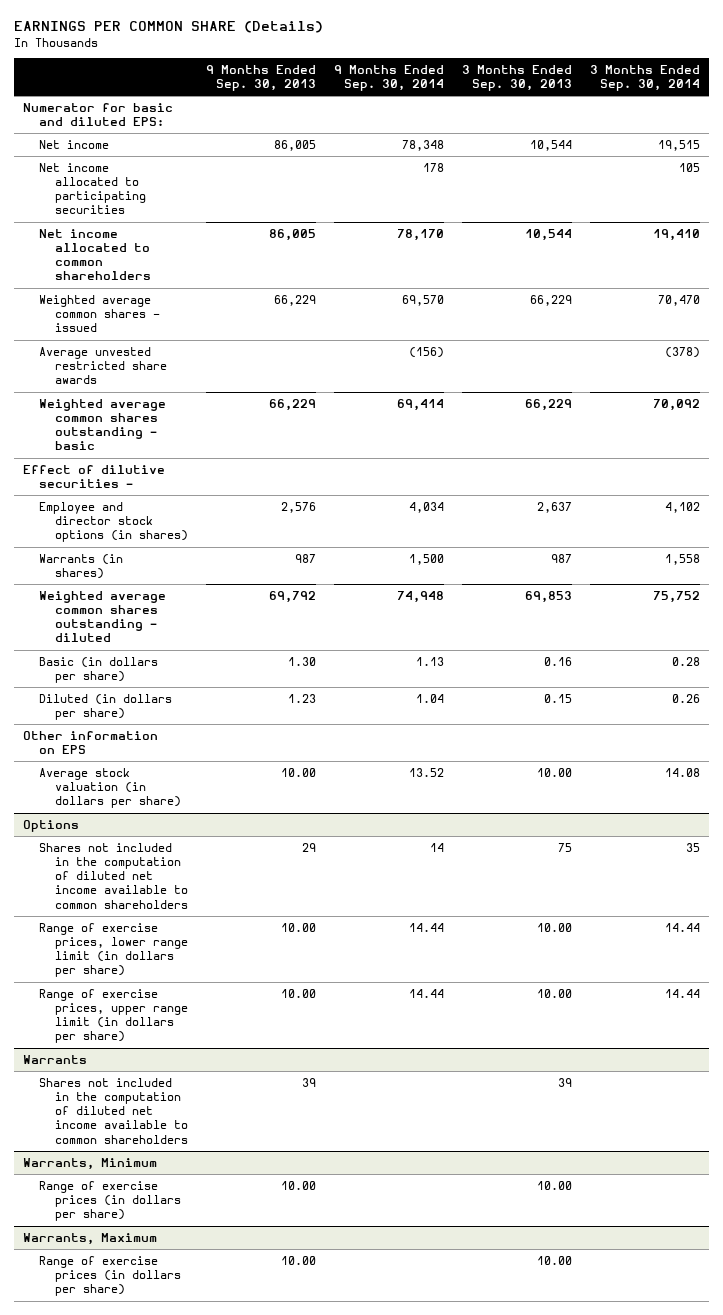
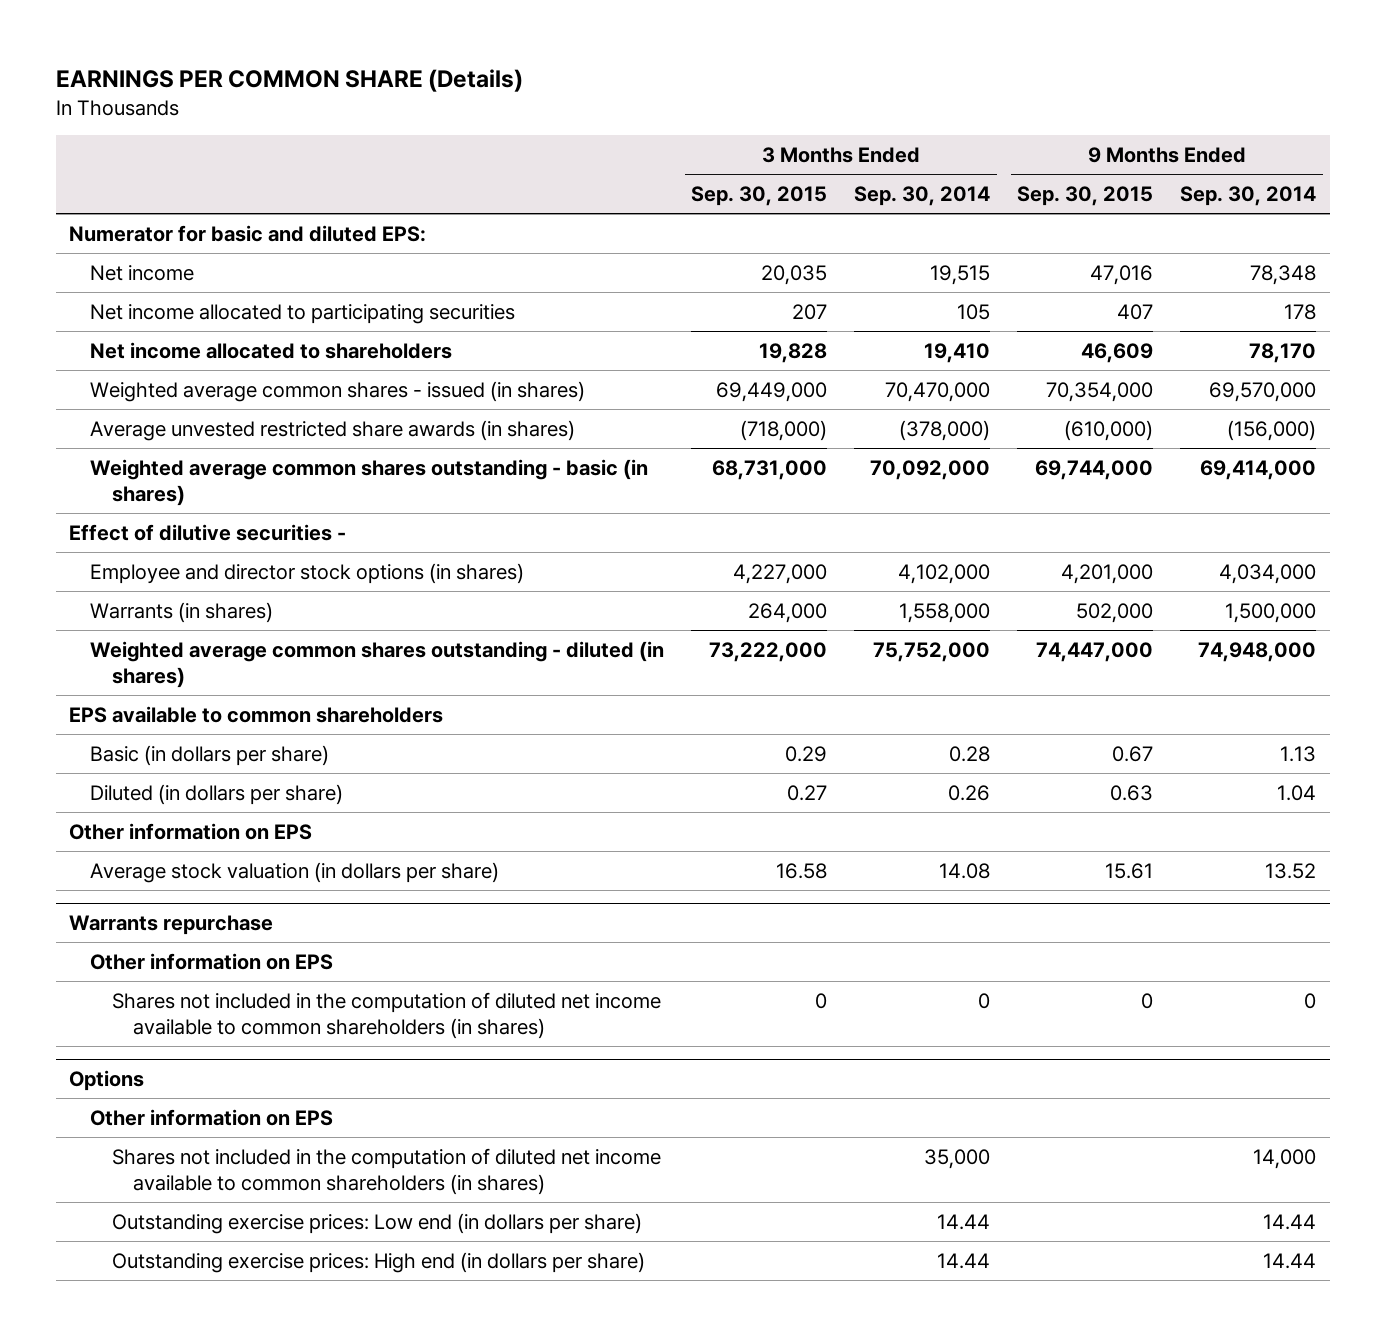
- | 9 Months Ended Sep. 30, 2013 | 9 Months Ended Sep. 30, 2014 | 3 Months Ended Sep. 30, 2013 | 3 Months Ended Sep. 30, 2014
+ | 3 Months Ended Sep. 30, 2015 | 3 Months Ended Sep. 30, 2014 | 9 Months Ended Sep. 30, 2015 | 9 Months Ended Sep. 30, 2014
- Net income allocated to common shareholders | 86,005 | 78,170 | 10,544 | 19,410
- Weighted average common shares - issued | 66,229 | 69,570 | 66,229 | 70,470
- Average unvested restricted share awards | | (156) | | (378)
- Weighted average common shares outstanding - basic | 66,229 | 69,414 | 66,229 | 70,092
+ Net income allocated to shareholders | 19,828 | 19,410 | 46,609 | 78,170
+ Weighted average common shares - issued (in shares) | 69,449,000 | 70,470,000 | 70,354,000 | 69,570,000
+ Average unvested restricted share awards (in shares) | (718,000) | (378,000) | (610,000) | (156,000)
+ Weighted average common shares outstanding - basic (in shares) | 68,731,000 | 70,092,000 | 69,744,000 | 69,414,000
- Employee and director stock options (in shares) | 2,576 | 4,034 | 2,637 | 4,102
- Warrants (in shares) | 987 | 1,500 | 987 | 1,558
- Weighted average common shares outstanding - diluted | 69,792 | 74,948 | 69,853 | 75,752
+ Employee and director stock options (in shares) | 4,227,000 | 4,102,000 | 4,201,000 | 4,034,000
+ Warrants (in shares) | 264,000 | 1,558,000 | 502,000 | 1,500,000
+ Weighted average common shares outstanding - diluted (in shares) | 73,222,000 | 75,752,000 | 74,447,000 | 74,948,000
+ EPS available to common shareholders
+ Warrants repurchase
+ Other information on EPS
+ Shares not included in the computation of diluted net income available to common shareholders (in shares) | 0 | 0 | 0 | 0
@ Options
- Shares not included in the computation of diluted net income available to common shareholders | 29 | 14 | 75 | 35
- Range of exercise prices, lower range limit (in dollars per share) | 10.00 | 14.44 | 10.00 | 14.44
- Range of exercise prices, upper range limit (in dollars per share) | 10.00 | 14.44 | 10.00 | 14.44
- Warrants
- Shares not included in the computation of diluted net income available to common shareholders | 39 | | 39 |
- Warrants, Minimum
- Range of exercise prices (in dollars per share) | 10.00 | | 10.00 |
- Warrants, Maximum
- Range of exercise prices (in dollars per share) | 10.00 | | 10.00 |
@ Options
+ Other information on EPS
+ Shares not included in the computation of diluted net income available to common shareholders (in shares) | | 35,000 | | 14,000
+ Outstanding exercise prices: Low end (in dollars per share) | | 14.44 | | 14.44
+ Outstanding exercise prices: High end (in dollars per share) | | 14.44 | | 14.44

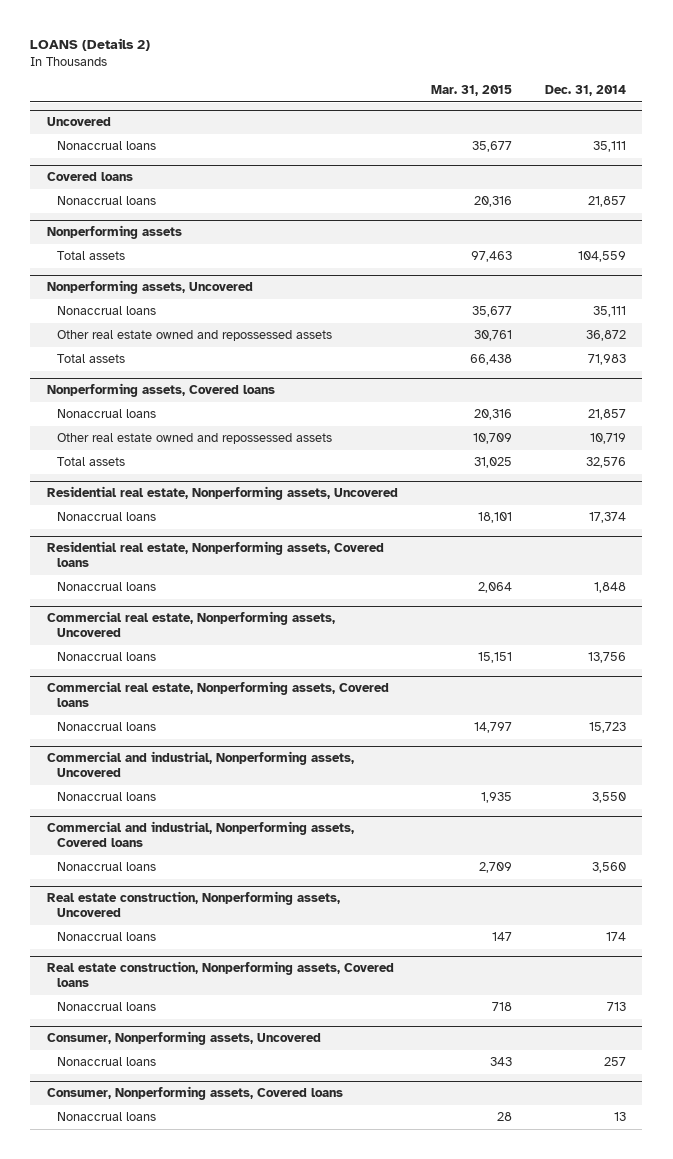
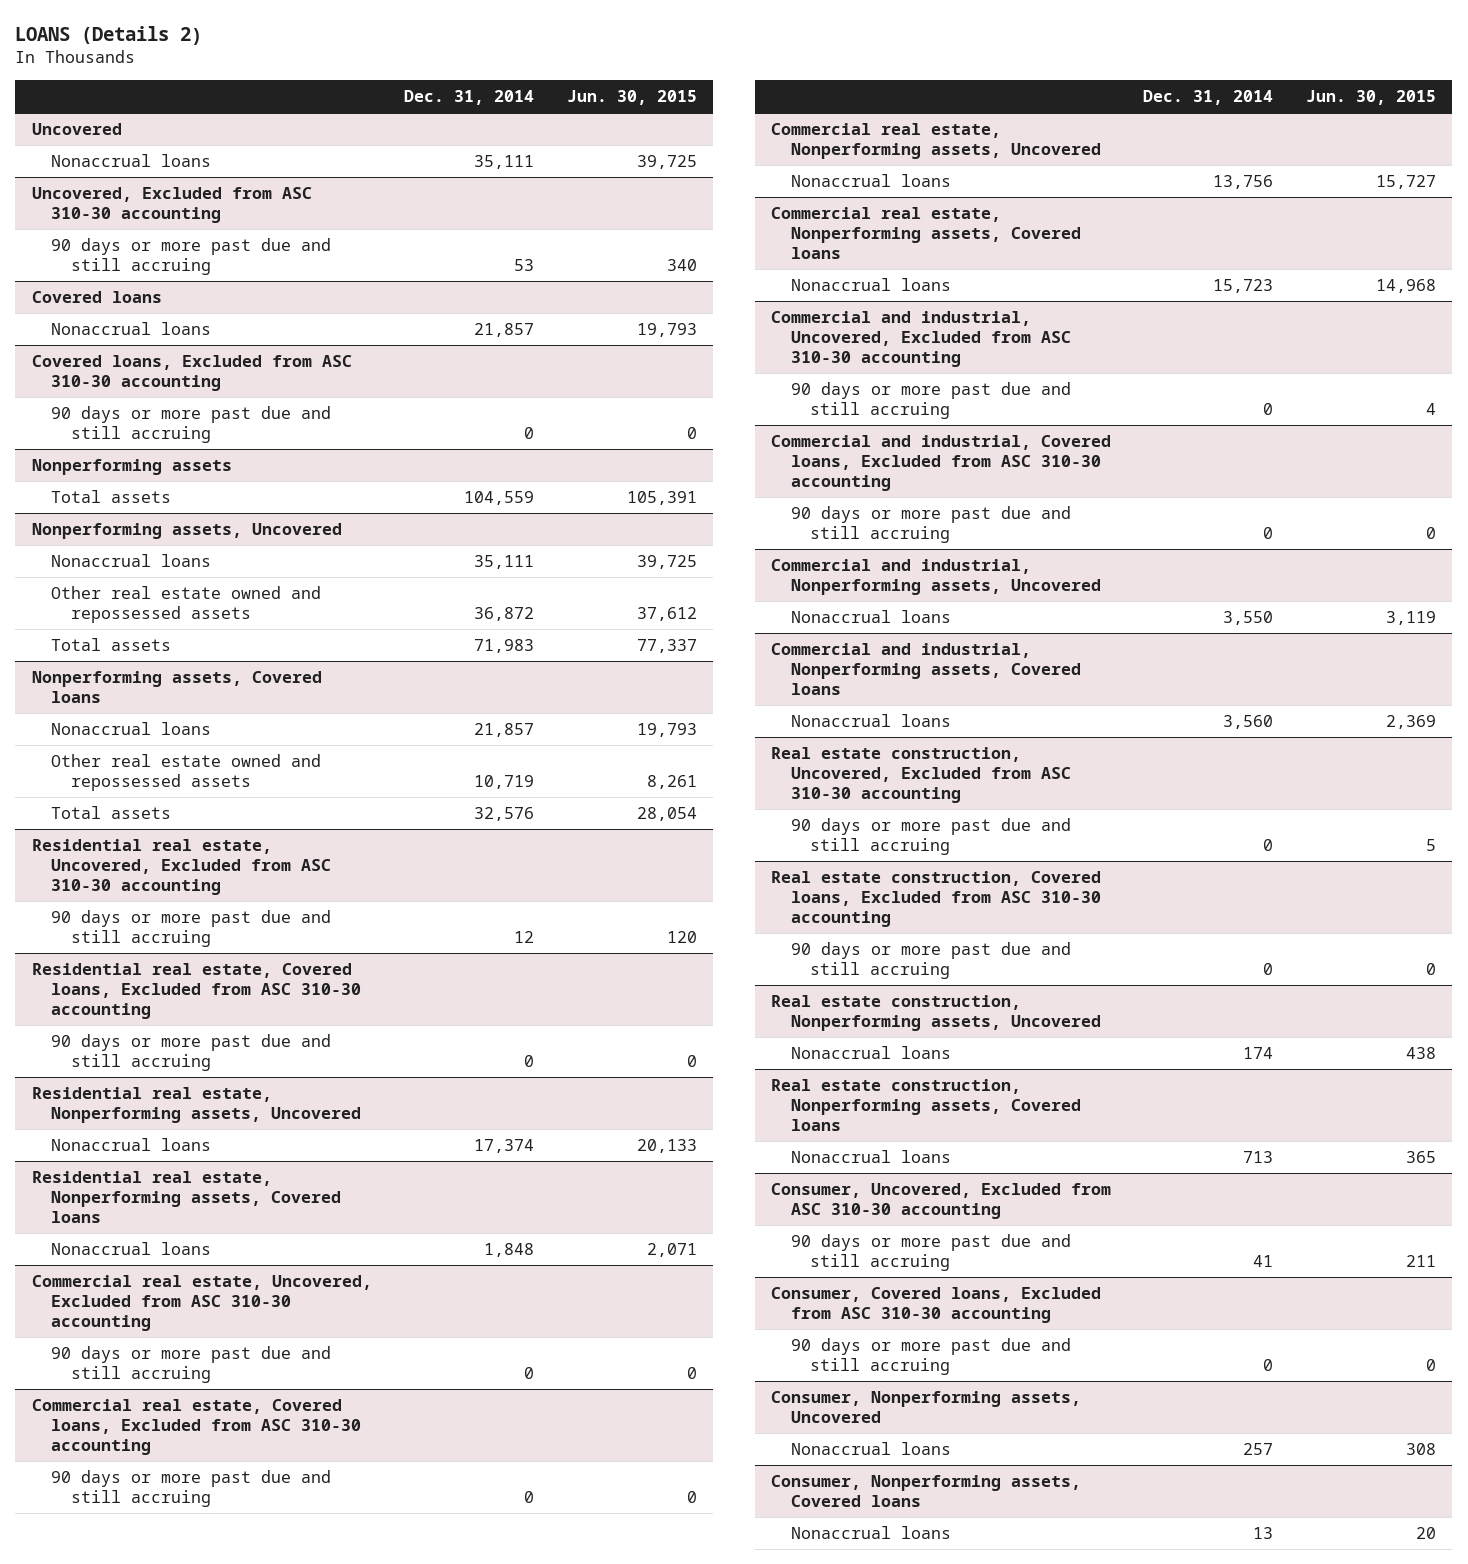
- | Mar. 31, 2015 | Dec. 31, 2014
+ | Dec. 31, 2014 | Jun. 30, 2015
+ Uncovered, Excluded from ASC 310-30 accounting
+ 90 days or more past due and still accruing | 53 | 340
+ Covered loans, Excluded from ASC 310-30 accounting
+ 90 days or more past due and still accruing | 0 | 0
+ Residential real estate, Uncovered, Excluded from ASC 310-30 accounting
+ 90 days or more past due and still accruing | 12 | 120
+ Residential real estate, Covered loans, Excluded from ASC 310-30 accounting
+ 90 days or more past due and still accruing | 0 | 0
+ Commercial real estate, Uncovered, Excluded from ASC 310-30 accounting
+ 90 days or more past due and still accruing | 0 | 0
+ Commercial real estate, Covered loans, Excluded from ASC 310-30 accounting
+ 90 days or more past due and still accruing | 0 | 0
+ Commercial and industrial, Uncovered, Excluded from ASC 310-30 accounting
+ 90 days or more past due and still accruing | 0 | 4
+ Commercial and industrial, Covered loans, Excluded from ASC 310-30 accounting
+ 90 days or more past due and still accruing | 0 | 0
+ Real estate construction, Uncovered, Excluded from ASC 310-30 accounting
+ 90 days or more past due and still accruing | 0 | 5
+ Real estate construction, Covered loans, Excluded from ASC 310-30 accounting
+ 90 days or more past due and still accruing | 0 | 0
+ Consumer, Uncovered, Excluded from ASC 310-30 accounting
+ 90 days or more past due and still accruing | 41 | 211
+ Consumer, Covered loans, Excluded from ASC 310-30 accounting
+ 90 days or more past due and still accruing | 0 | 0

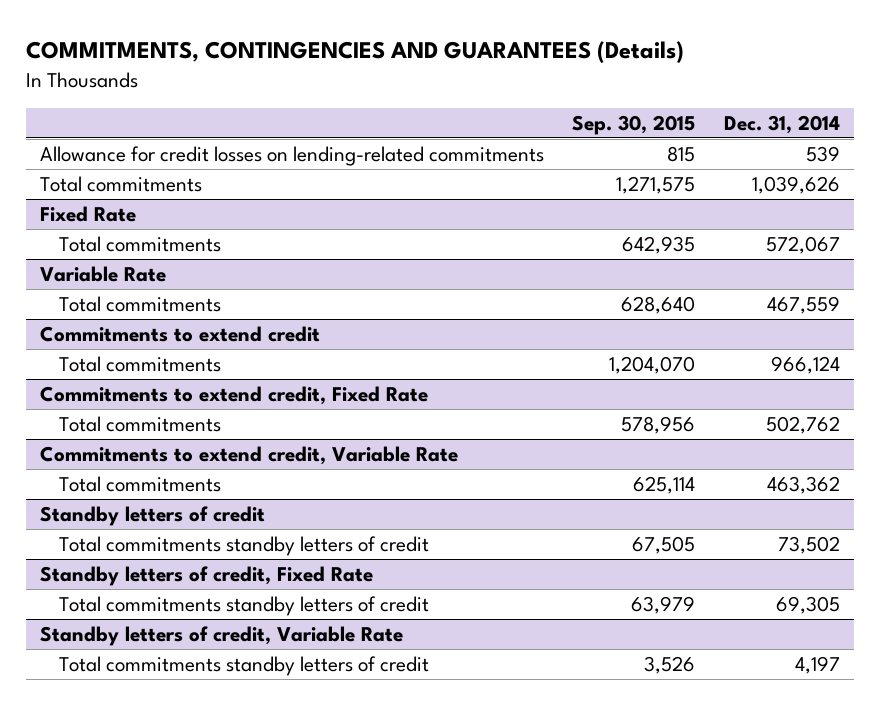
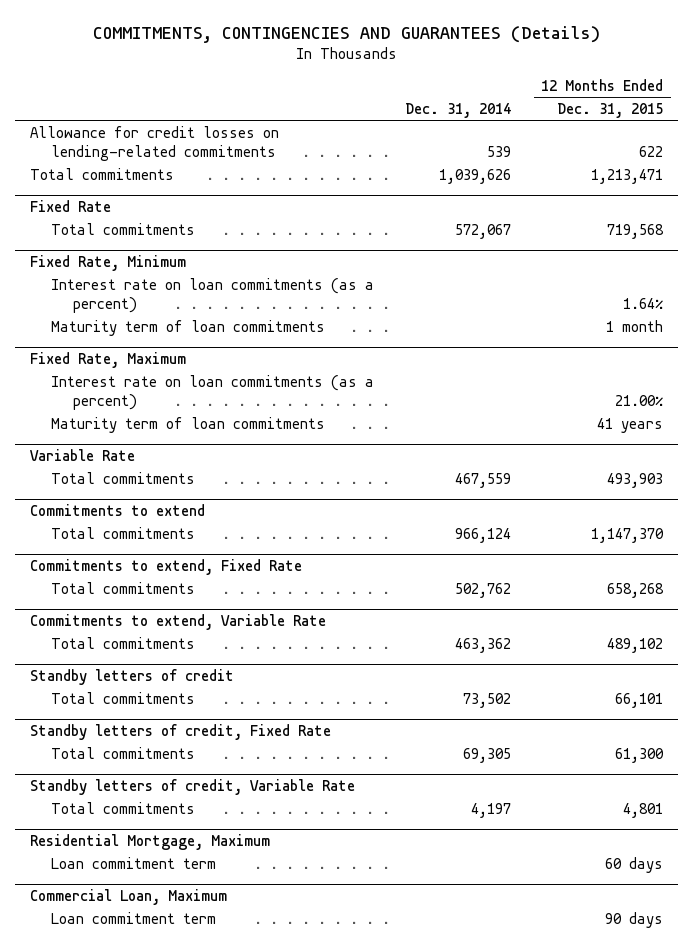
- | Sep. 30, 2015 | Dec. 31, 2014
+ | Dec. 31, 2014 | 12 Months Ended Dec. 31, 2015
+ Fixed Rate, Minimum
+ Interest rate on loan commitments (as a percent) | | 1.64%
+ Maturity term of loan commitments | | 1 month
+ Fixed Rate, Maximum
+ Interest rate on loan commitments (as a percent) | | 21.00%
+ Maturity term of loan commitments | | 41 years
- Commitments to extend credit
+ Commitments to extend
- Commitments to extend credit, Fixed Rate
+ Commitments to extend, Fixed Rate
- Commitments to extend credit, Variable Rate
+ Commitments to extend, Variable Rate
@ Standby letters of credit
- Total commitments standby letters of credit | 67,505 | 73,502
+ Total commitments | 73,502 | 66,101
@ Standby letters of credit, Fixed Rate
- Total commitments standby letters of credit | 63,979 | 69,305
+ Total commitments | 69,305 | 61,300
@ Standby letters of credit, Variable Rate
- Total commitments standby letters of credit | 3,526 | 4,197
+ Total commitments | 4,197 | 4,801
+ Residential Mortgage, Maximum
+ Loan commitment term | | 60 days
+ Commercial Loan, Maximum
+ Loan commitment term | | 90 days

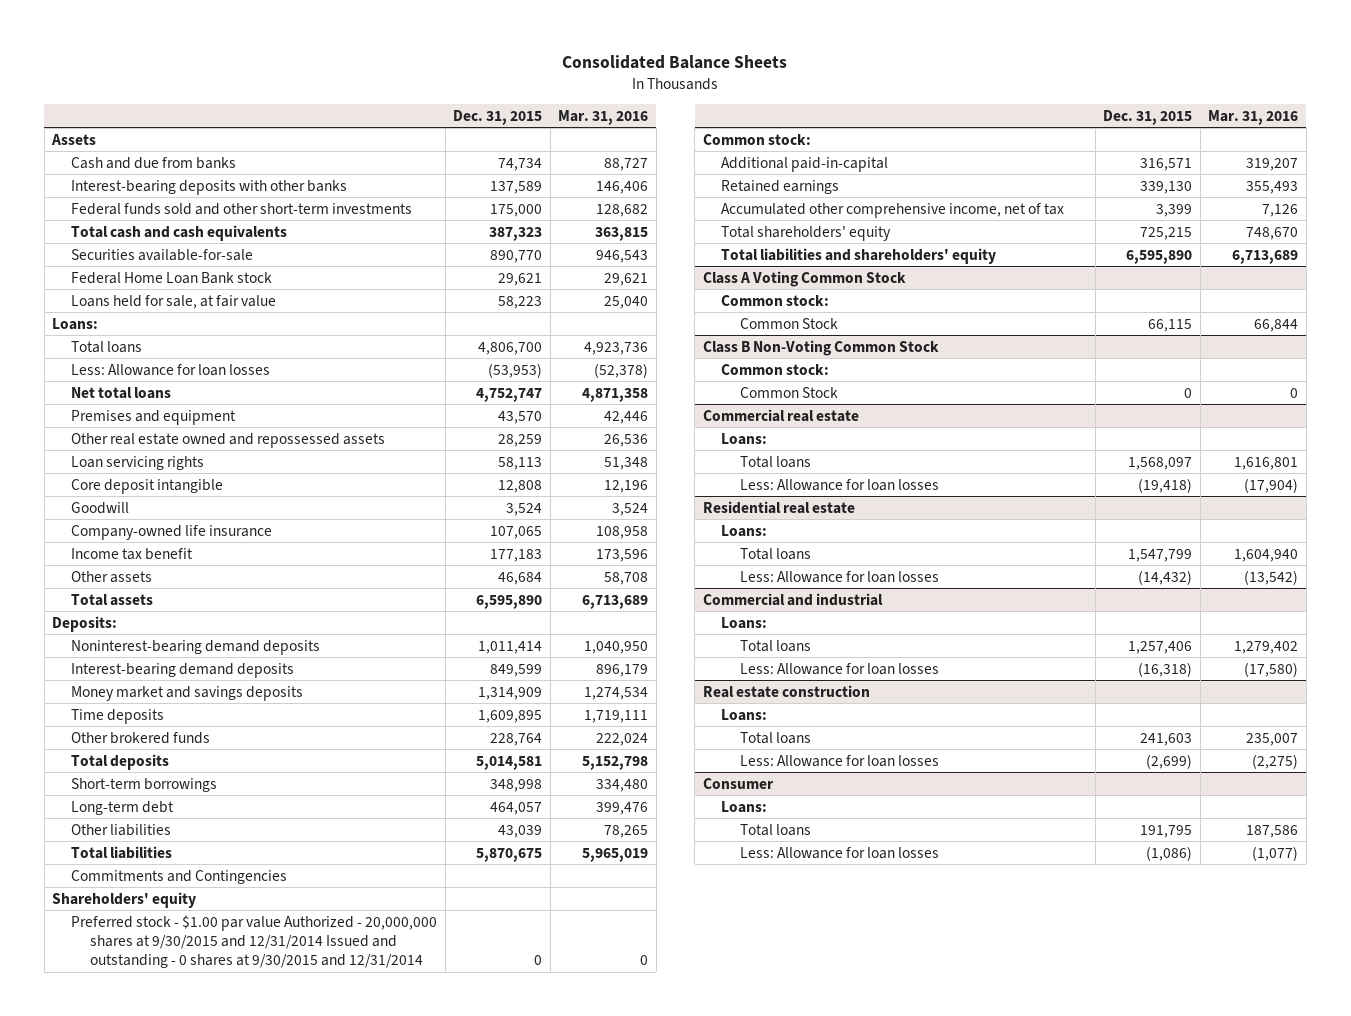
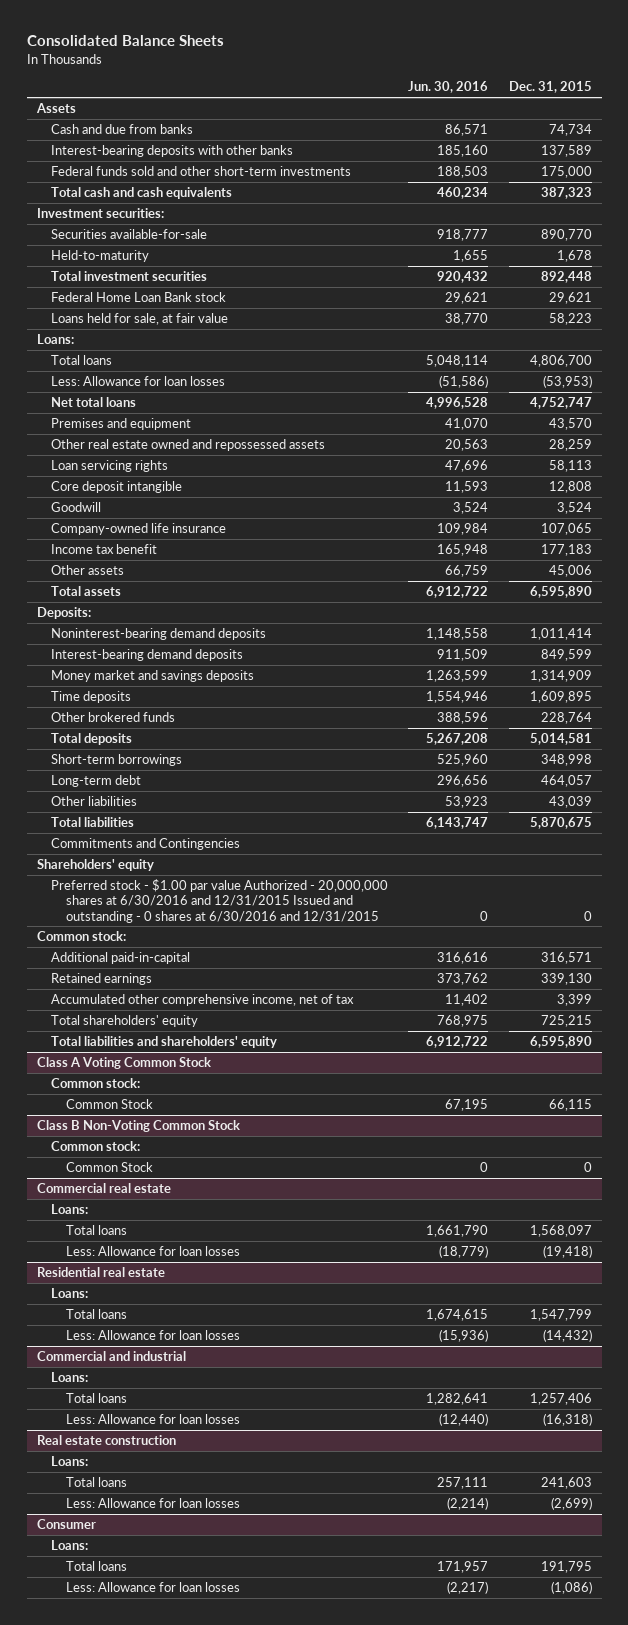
- | Dec. 31, 2015 | Mar. 31, 2016
+ | Jun. 30, 2016 | Dec. 31, 2015
+ Investment securities:
+ Held-to-maturity | 1,655 | 1,678
+ Total investment securities | 920,432 | 892,448
- Other assets | 46,684 | 58,708
+ Other assets | 66,759 | 45,006
- Preferred stock - $1.00 par value Authorized - 20,000,000 shares at 9/30/2015 and 12/31/2014 Issued and outstanding - 0 shares at 9/30/2015 and 12/31/2014 | 0 | 0
+ Preferred stock - $1.00 par value Authorized - 20,000,000 shares at 6/30/2016 and 12/31/2015 Issued and outstanding - 0 shares at 6/30/2016 and 12/31/2015 | 0 | 0

